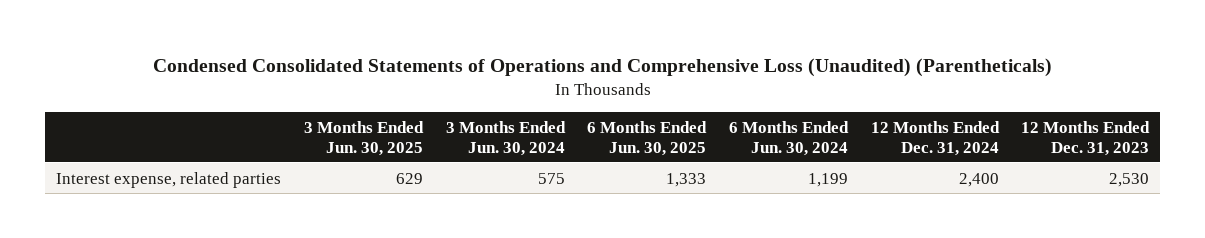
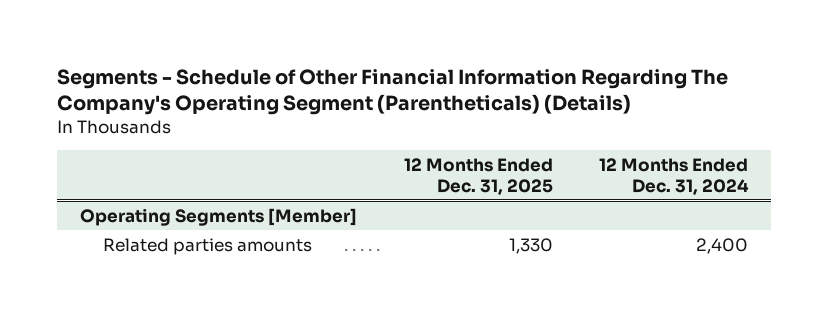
- Condensed Consolidated Statements of Operations and Comprehensive Loss (Unaudited) (Parentheticals)
+ Segments - Schedule of Other Financial Information Regarding The Company's Operating Segment (Parentheticals) (Details)
- | 3 Months Ended Jun. 30, 2025 | 3 Months Ended Jun. 30, 2024 | 6 Months Ended Jun. 30, 2025 | 6 Months Ended Jun. 30, 2024 | 12 Months Ended Dec. 31, 2024 | 12 Months Ended Dec. 31, 2023
+ | 12 Months Ended Dec. 31, 2025 | 12 Months Ended Dec. 31, 2024
- Interest expense, related parties | 629 | 575 | 1,333 | 1,199 | 2,400 | 2,530
+ Operating Segments [Member]
+ Related parties amounts | 1,330 | 2,400

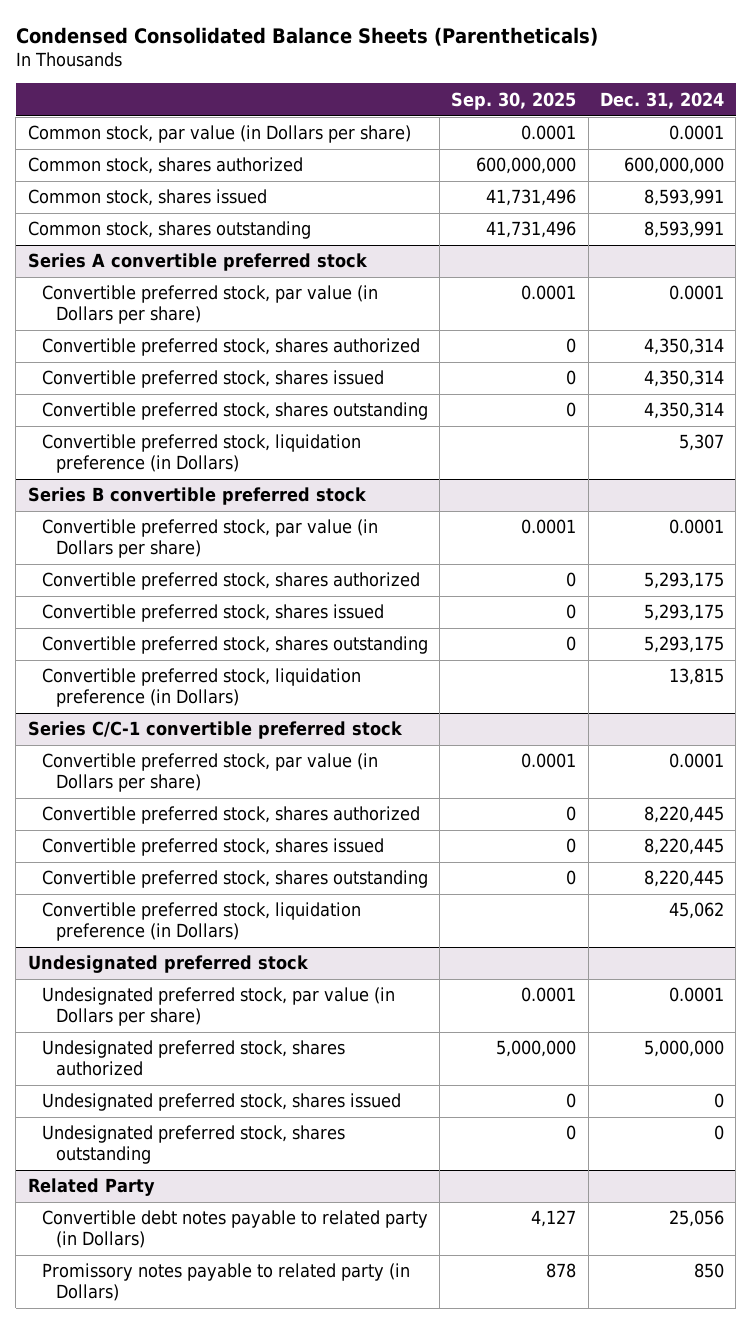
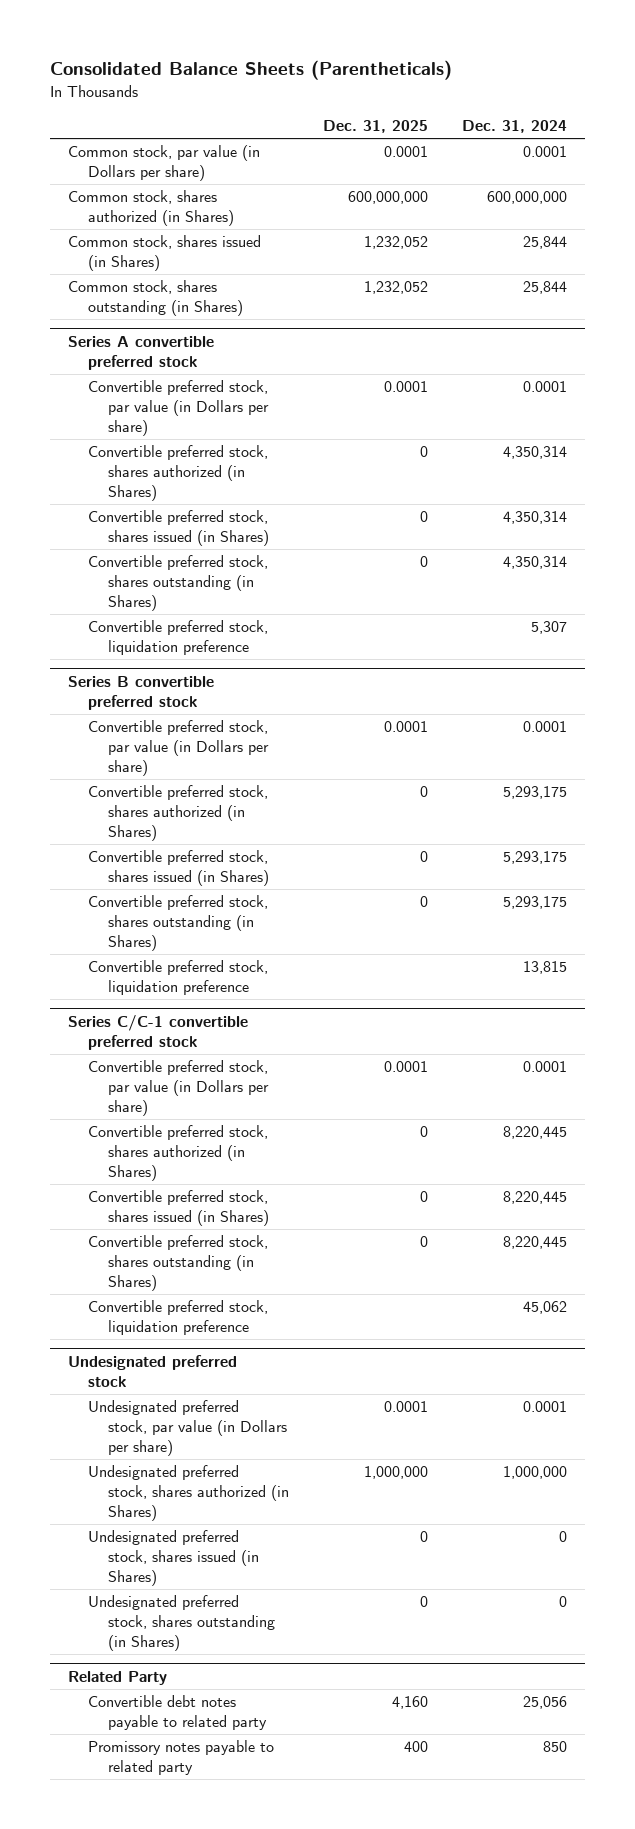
- Condensed Consolidated Balance Sheets (Parentheticals)
+ Consolidated Balance Sheets (Parentheticals)
- | Sep. 30, 2025 | Dec. 31, 2024
+ | Dec. 31, 2025 | Dec. 31, 2024
- Common stock, shares authorized | 600,000,000 | 600,000,000
- Common stock, shares issued | 41,731,496 | 8,593,991
- Common stock, shares outstanding | 41,731,496 | 8,593,991
+ Common stock, shares authorized (in Shares) | 600,000,000 | 600,000,000
+ Common stock, shares issued (in Shares) | 1,232,052 | 25,844
+ Common stock, shares outstanding (in Shares) | 1,232,052 | 25,844
@ Series A convertible preferred stock
- Convertible preferred stock, shares authorized | 0 | 4,350,314
- Convertible preferred stock, shares issued | 0 | 4,350,314
- Convertible preferred stock, shares outstanding | 0 | 4,350,314
- Convertible preferred stock, liquidation preference (in Dollars) | | 5,307
+ Convertible preferred stock, shares authorized (in Shares) | 0 | 4,350,314
+ Convertible preferred stock, shares issued (in Shares) | 0 | 4,350,314
+ Convertible preferred stock, shares outstanding (in Shares) | 0 | 4,350,314
+ Convertible preferred stock, liquidation preference | | 5,307
@ Series B convertible preferred stock
- Convertible preferred stock, shares authorized | 0 | 5,293,175
- Convertible preferred stock, shares issued | 0 | 5,293,175
- Convertible preferred stock, shares outstanding | 0 | 5,293,175
- Convertible preferred stock, liquidation preference (in Dollars) | | 13,815
+ Convertible preferred stock, shares authorized (in Shares) | 0 | 5,293,175
+ Convertible preferred stock, shares issued (in Shares) | 0 | 5,293,175
+ Convertible preferred stock, shares outstanding (in Shares) | 0 | 5,293,175
+ Convertible preferred stock, liquidation preference | | 13,815
@ Series C/C-1 convertible preferred stock
- Convertible preferred stock, shares authorized | 0 | 8,220,445
- Convertible preferred stock, shares issued | 0 | 8,220,445
- Convertible preferred stock, shares outstanding | 0 | 8,220,445
- Convertible preferred stock, liquidation preference (in Dollars) | | 45,062
+ Convertible preferred stock, shares authorized (in Shares) | 0 | 8,220,445
+ Convertible preferred stock, shares issued (in Shares) | 0 | 8,220,445
+ Convertible preferred stock, shares outstanding (in Shares) | 0 | 8,220,445
+ Convertible preferred stock, liquidation preference | | 45,062
@ Undesignated preferred stock
- Undesignated preferred stock, shares authorized | 5,000,000 | 5,000,000
- Undesignated preferred stock, shares issued | 0 | 0
- Undesignated preferred stock, shares outstanding | 0 | 0
+ Undesignated preferred stock, shares authorized (in Shares) | 1,000,000 | 1,000,000
+ Undesignated preferred stock, shares issued (in Shares) | 0 | 0
+ Undesignated preferred stock, shares outstanding (in Shares) | 0 | 0
@ Related Party
- Convertible debt notes payable to related party (in Dollars) | 4,127 | 25,056
- Promissory notes payable to related party (in Dollars) | 878 | 850
+ Convertible debt notes payable to related party | 4,160 | 25,056
+ Promissory notes payable to related party | 400 | 850

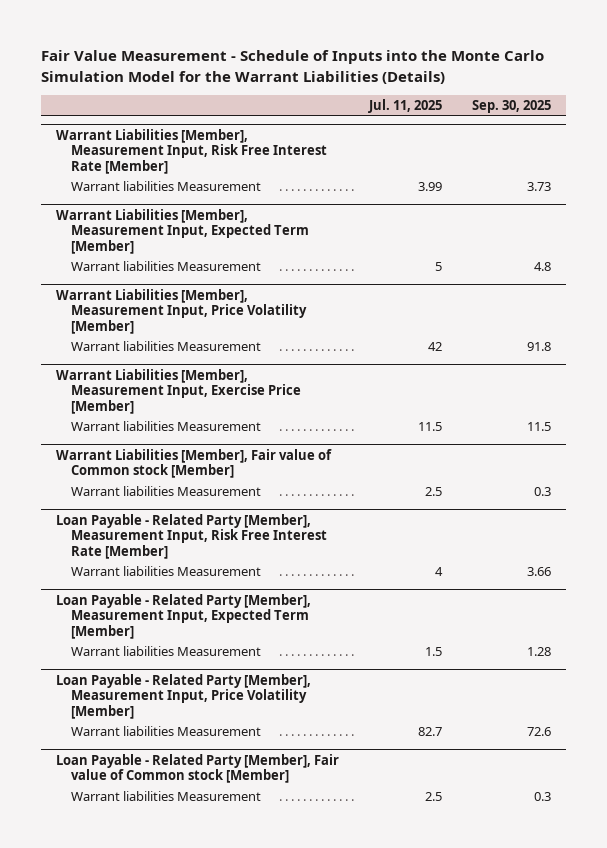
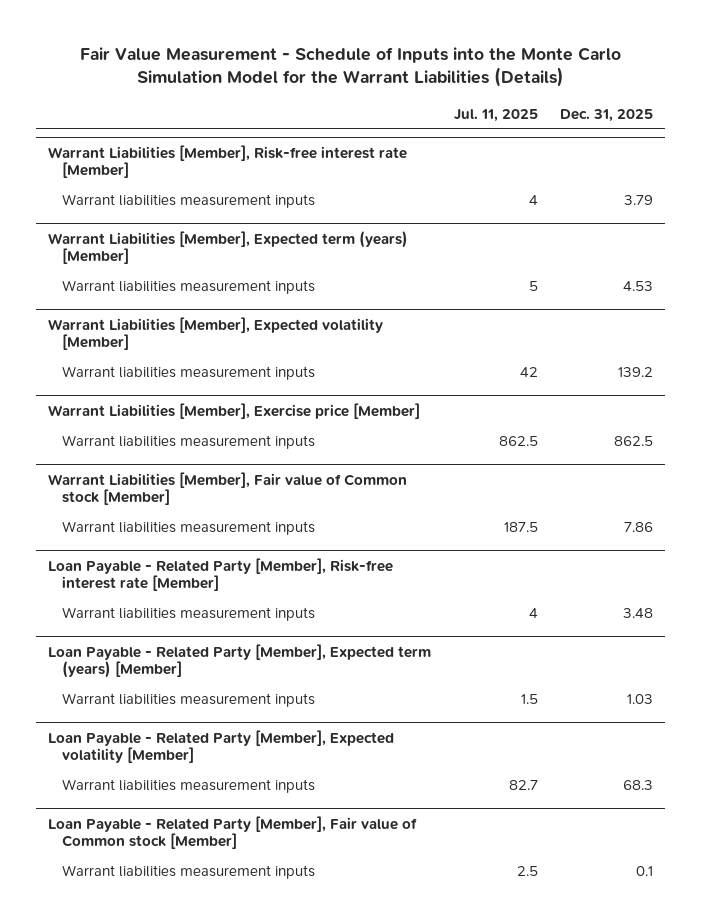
- | Jul. 11, 2025 | Sep. 30, 2025
+ | Jul. 11, 2025 | Dec. 31, 2025
- Warrant Liabilities [Member], Measurement Input, Risk Free Interest Rate [Member]
- Warrant liabilities Measurement | 3.99 | 3.73
- Warrant Liabilities [Member], Measurement Input, Expected Term [Member]
- Warrant liabilities Measurement | 5 | 4.8
- Warrant Liabilities [Member], Measurement Input, Price Volatility [Member]
- Warrant liabilities Measurement | 42 | 91.8
- Warrant Liabilities [Member], Measurement Input, Exercise Price [Member]
- Warrant liabilities Measurement | 11.5 | 11.5
+ Warrant Liabilities [Member], Risk-free interest rate [Member]
+ Warrant liabilities measurement inputs | 4 | 3.79
+ Warrant Liabilities [Member], Expected term (years) [Member]
+ Warrant liabilities measurement inputs | 5 | 4.53
+ Warrant Liabilities [Member], Expected volatility [Member]
+ Warrant liabilities measurement inputs | 42 | 139.2
+ Warrant Liabilities [Member], Exercise price [Member]
+ Warrant liabilities measurement inputs | 862.5 | 862.5
@ Warrant Liabilities [Member], Fair value of Common stock [Member]
- Warrant liabilities Measurement | 2.5 | 0.3
- Loan Payable - Related Party [Member], Measurement Input, Risk Free Interest Rate [Member]
- Warrant liabilities Measurement | 4 | 3.66
- Loan Payable - Related Party [Member], Measurement Input, Expected Term [Member]
- Warrant liabilities Measurement | 1.5 | 1.28
- Loan Payable - Related Party [Member], Measurement Input, Price Volatility [Member]
- Warrant liabilities Measurement | 82.7 | 72.6
@ Warrant Liabilities [Member], Fair value of Common stock [Member]
+ Warrant liabilities measurement inputs | 187.5 | 7.86
+ Loan Payable - Related Party [Member], Risk-free interest rate [Member]
+ Warrant liabilities measurement inputs | 4 | 3.48
+ Loan Payable - Related Party [Member], Expected term (years) [Member]
+ Warrant liabilities measurement inputs | 1.5 | 1.03
+ Loan Payable - Related Party [Member], Expected volatility [Member]
+ Warrant liabilities measurement inputs | 82.7 | 68.3
@ Loan Payable - Related Party [Member], Fair value of Common stock [Member]
- Warrant liabilities Measurement | 2.5 | 0.3
+ Warrant liabilities measurement inputs | 2.5 | 0.1

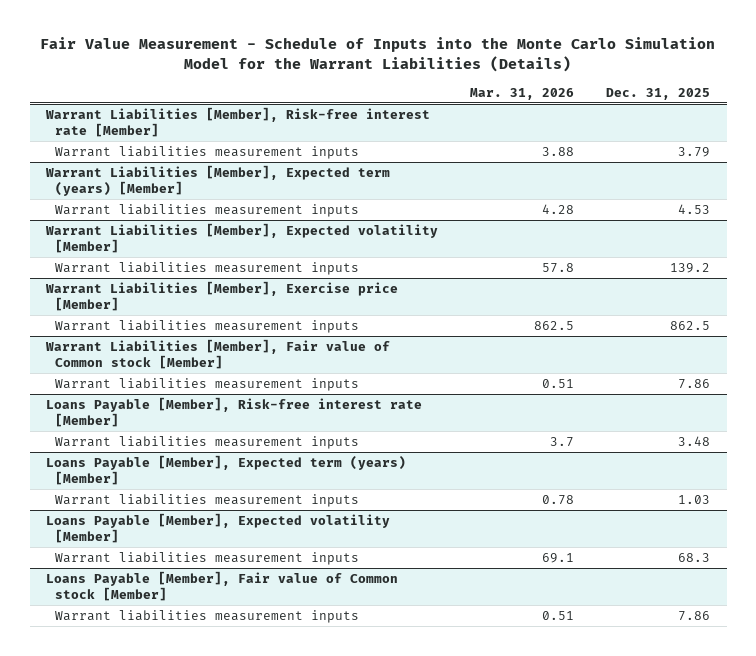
- | Jul. 11, 2025 | Dec. 31, 2025
+ | Mar. 31, 2026 | Dec. 31, 2025
- Loan Payable - Related Party [Member], Risk-free interest rate [Member]
+ Loans Payable [Member], Risk-free interest rate [Member]
- Loan Payable - Related Party [Member], Expected term (years) [Member]
+ Loans Payable [Member], Expected term (years) [Member]
- Loan Payable - Related Party [Member], Expected volatility [Member]
+ Loans Payable [Member], Expected volatility [Member]
- Loan Payable - Related Party [Member], Fair value of Common stock [Member]
- Warrant liabilities measurement inputs | 2.5 | 0.1
+ Loans Payable [Member], Fair value of Common stock [Member]
+ Warrant liabilities measurement inputs | 0.51 | 7.86

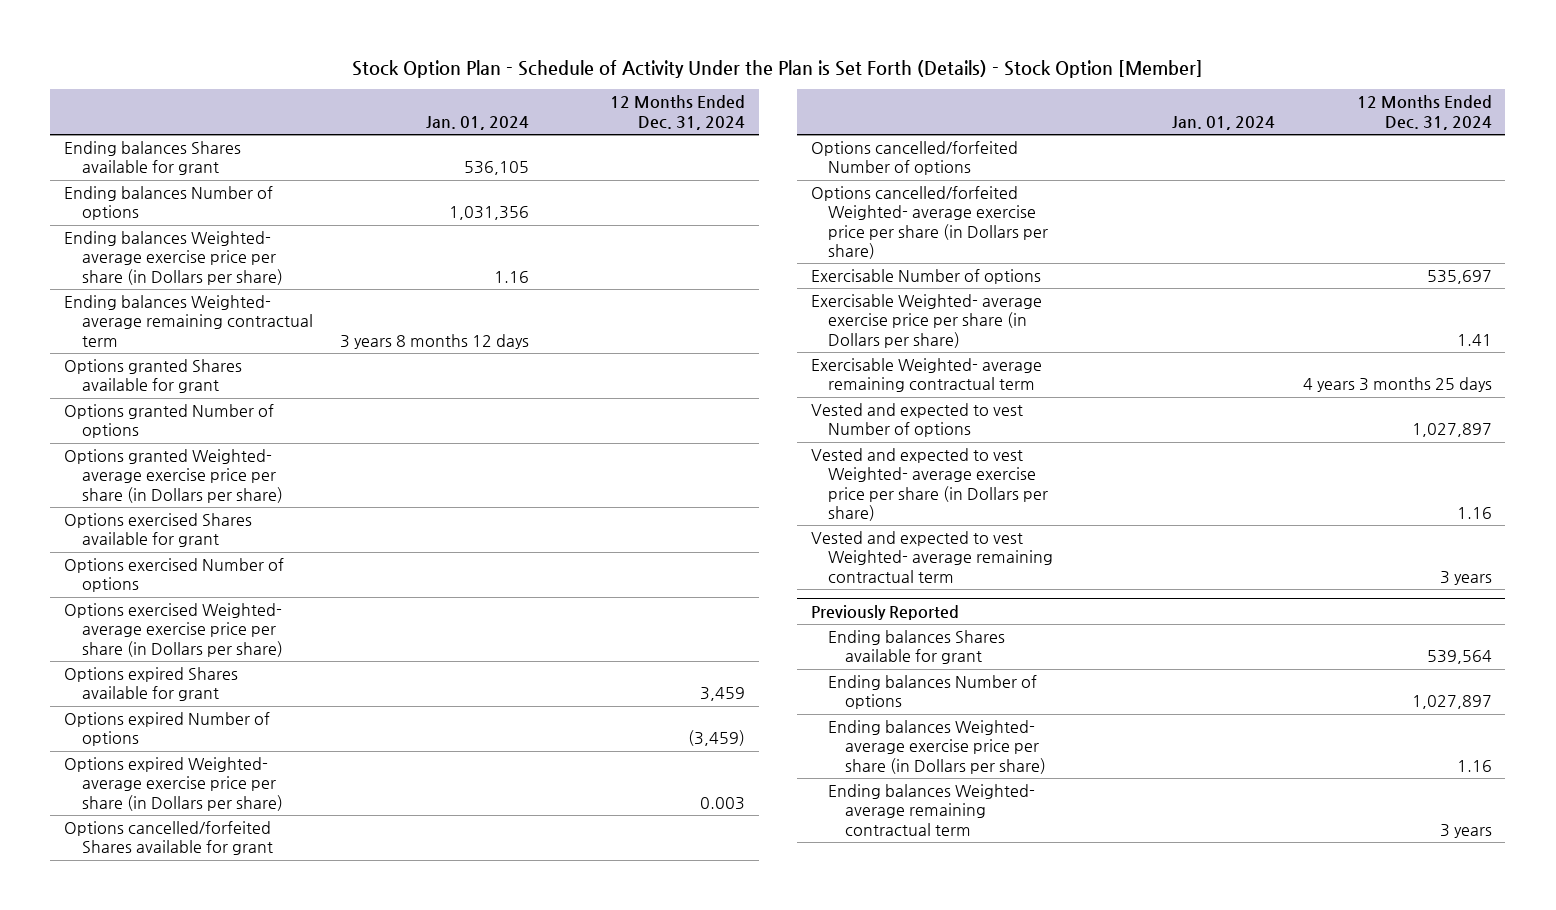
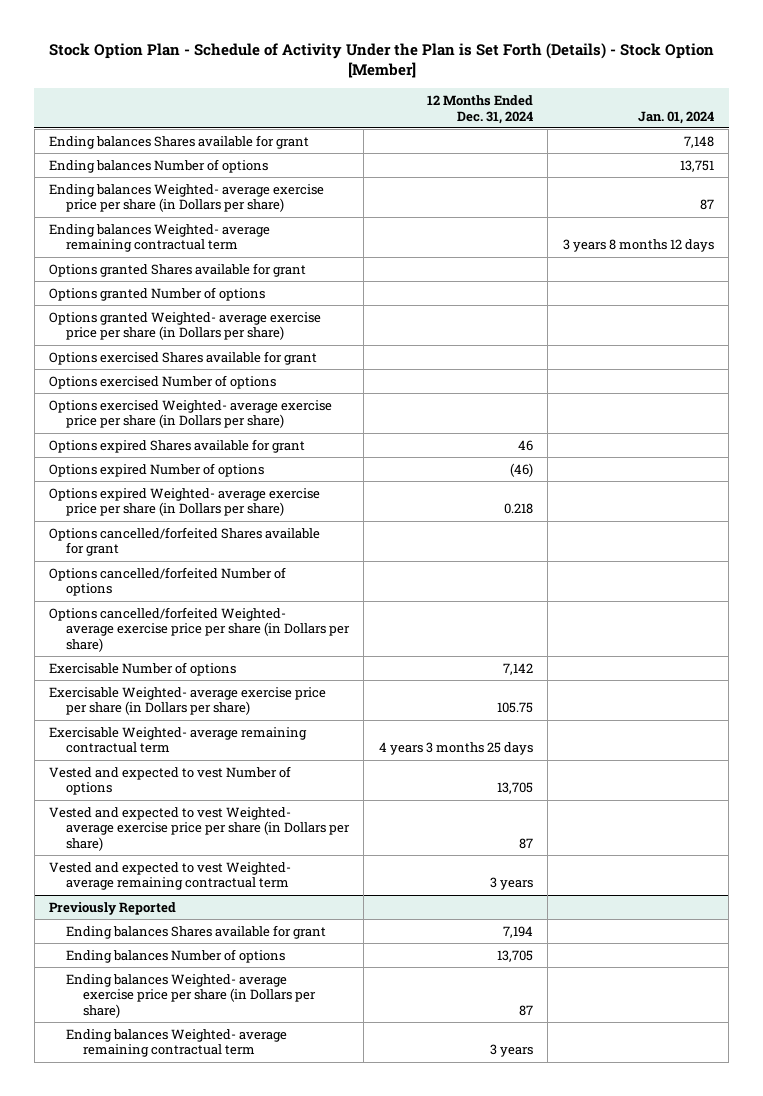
- | Jan. 01, 2024 | 12 Months Ended Dec. 31, 2024
+ | 12 Months Ended Dec. 31, 2024 | Jan. 01, 2024
- Ending balances Shares available for grant | 536,105 |
- Ending balances Number of options | 1,031,356 |
- Ending balances Weighted- average exercise price per share (in Dollars per share) | 1.16 |
+ Ending balances Shares available for grant | | 7,148
+ Ending balances Number of options | | 13,751
+ Ending balances Weighted- average exercise price per share (in Dollars per share) | | 87
- Options expired Shares available for grant | | 3,459
- Options expired Number of options | | (3,459)
- Options expired Weighted- average exercise price per share (in Dollars per share) | | 0.003
+ Options expired Shares available for grant | 46 |
+ Options expired Number of options | (46) |
+ Options expired Weighted- average exercise price per share (in Dollars per share) | 0.218 |
- Exercisable Number of options | | 535,697
- Exercisable Weighted- average exercise price per share (in Dollars per share) | | 1.41
+ Exercisable Number of options | 7,142 |
+ Exercisable Weighted- average exercise price per share (in Dollars per share) | 105.75 |
- Vested and expected to vest Number of options | | 1,027,897
- Vested and expected to vest Weighted- average exercise price per share (in Dollars per share) | | 1.16
+ Vested and expected to vest Number of options | 13,705 |
+ Vested and expected to vest Weighted- average exercise price per share (in Dollars per share) | 87 |
@ Previously Reported
- Ending balances Shares available for grant | | 539,564
- Ending balances Number of options | | 1,027,897
- Ending balances Weighted- average exercise price per share (in Dollars per share) | | 1.16
+ Ending balances Shares available for grant | 7,194 |
+ Ending balances Number of options | 13,705 |
+ Ending balances Weighted- average exercise price per share (in Dollars per share) | 87 |

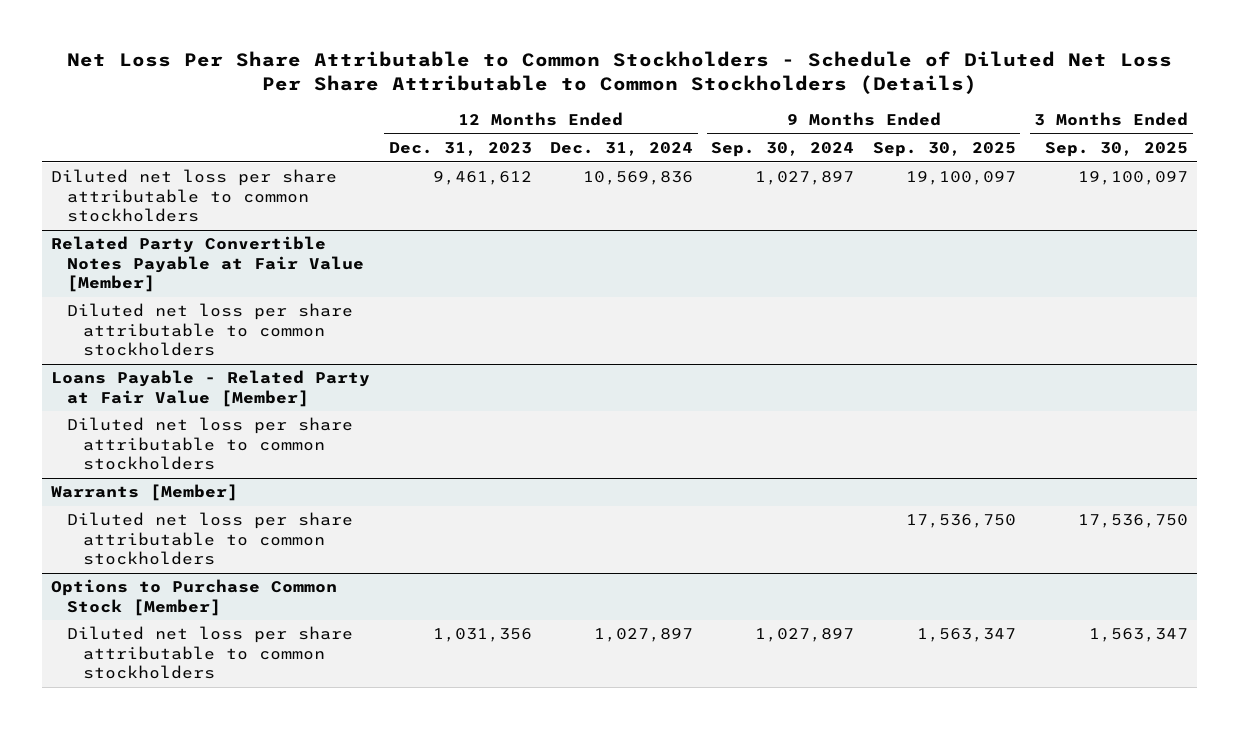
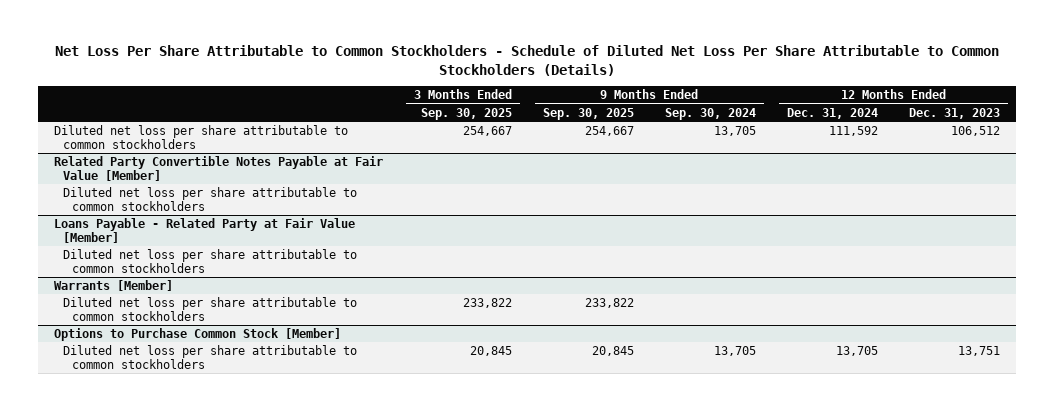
- | 12 Months Ended Dec. 31, 2023 | 12 Months Ended Dec. 31, 2024 | 9 Months Ended Sep. 30, 2024 | 9 Months Ended Sep. 30, 2025 | 3 Months Ended Sep. 30, 2025
+ | 3 Months Ended Sep. 30, 2025 | 9 Months Ended Sep. 30, 2025 | 9 Months Ended Sep. 30, 2024 | 12 Months Ended Dec. 31, 2024 | 12 Months Ended Dec. 31, 2023
- Diluted net loss per share attributable to common stockholders | 9,461,612 | 10,569,836 | 1,027,897 | 19,100,097 | 19,100,097
+ Diluted net loss per share attributable to common stockholders | 254,667 | 254,667 | 13,705 | 111,592 | 106,512
@ Warrants [Member]
- Diluted net loss per share attributable to common stockholders | | | | 17,536,750 | 17,536,750
+ Diluted net loss per share attributable to common stockholders | 233,822 | 233,822 | | |
@ Options to Purchase Common Stock [Member]
- Diluted net loss per share attributable to common stockholders | 1,031,356 | 1,027,897 | 1,027,897 | 1,563,347 | 1,563,347
+ Diluted net loss per share attributable to common stockholders | 20,845 | 20,845 | 13,705 | 13,705 | 13,751

